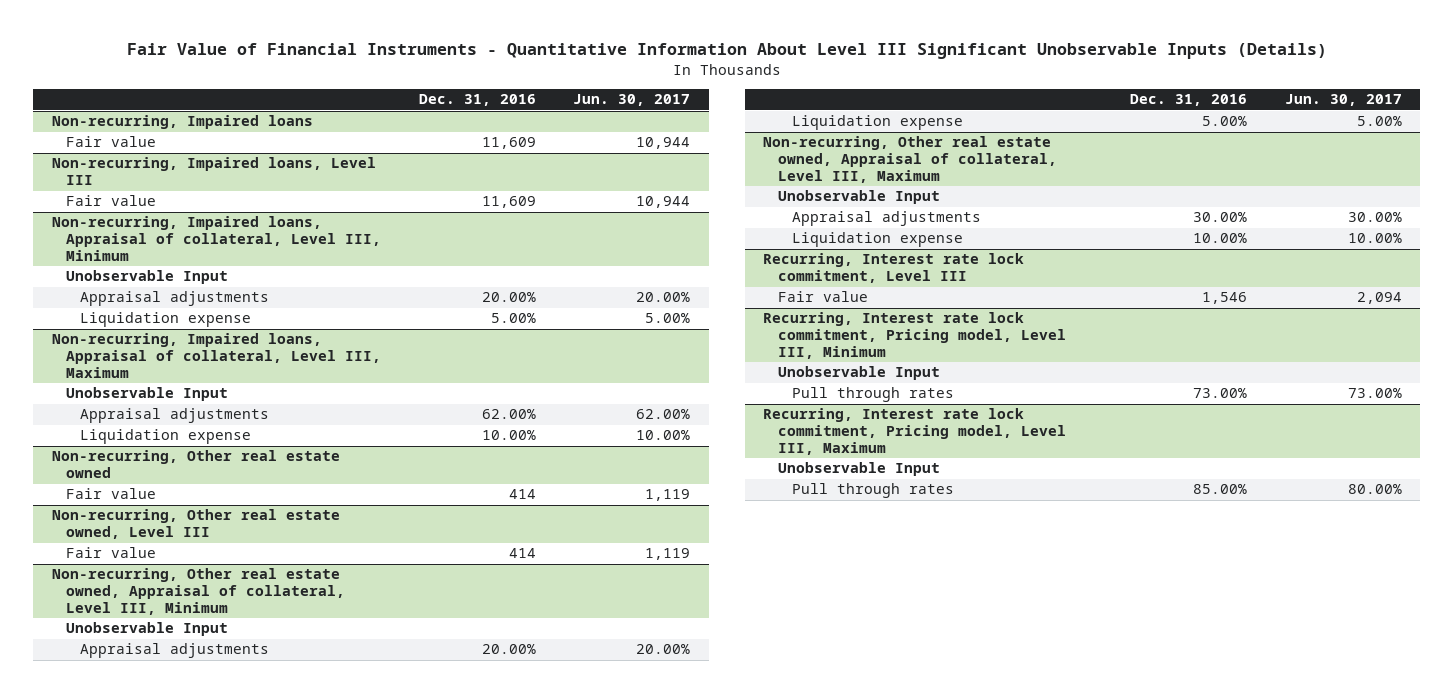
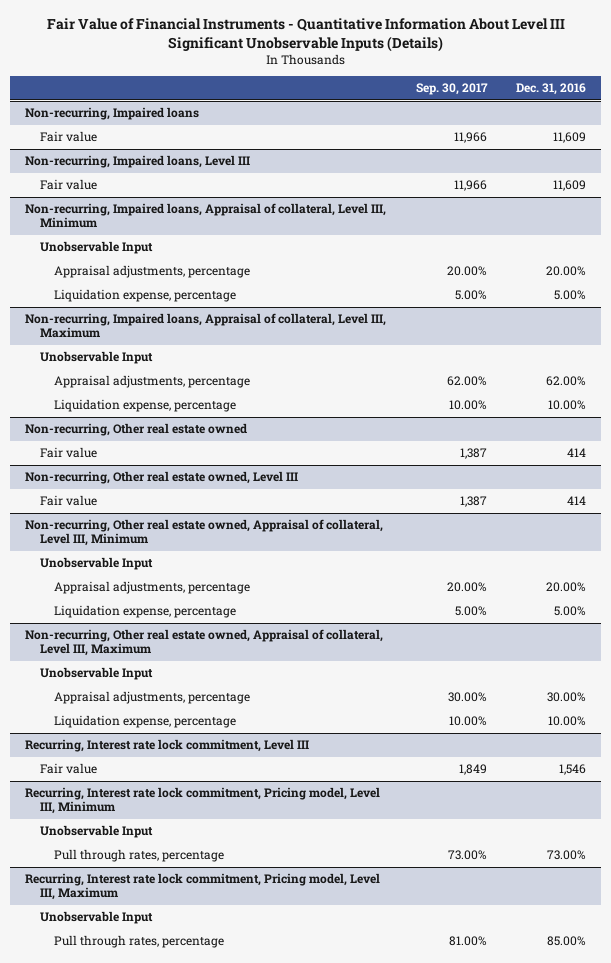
- | Dec. 31, 2016 | Jun. 30, 2017
+ | Sep. 30, 2017 | Dec. 31, 2016
@ Non-recurring, Impaired loans, Appraisal of collateral, Level III, Minimum
- Appraisal adjustments | 20.00% | 20.00%
- Liquidation expense | 5.00% | 5.00%
+ Appraisal adjustments, percentage | 20.00% | 20.00%
+ Liquidation expense, percentage | 5.00% | 5.00%
@ Non-recurring, Impaired loans, Appraisal of collateral, Level III, Maximum
- Appraisal adjustments | 62.00% | 62.00%
- Liquidation expense | 10.00% | 10.00%
+ Appraisal adjustments, percentage | 62.00% | 62.00%
+ Liquidation expense, percentage | 10.00% | 10.00%
@ Non-recurring, Other real estate owned, Appraisal of collateral, Level III, Minimum
- Appraisal adjustments | 20.00% | 20.00%
- Liquidation expense | 5.00% | 5.00%
+ Appraisal adjustments, percentage | 20.00% | 20.00%
+ Liquidation expense, percentage | 5.00% | 5.00%
@ Non-recurring, Other real estate owned, Appraisal of collateral, Level III, Maximum
- Appraisal adjustments | 30.00% | 30.00%
- Liquidation expense | 10.00% | 10.00%
+ Appraisal adjustments, percentage | 30.00% | 30.00%
+ Liquidation expense, percentage | 10.00% | 10.00%
@ Recurring, Interest rate lock commitment, Pricing model, Level III, Minimum
- Pull through rates | 73.00% | 73.00%
+ Pull through rates, percentage | 73.00% | 73.00%
@ Recurring, Interest rate lock commitment, Pricing model, Level III, Maximum
- Pull through rates | 85.00% | 80.00%
+ Pull through rates, percentage | 81.00% | 85.00%

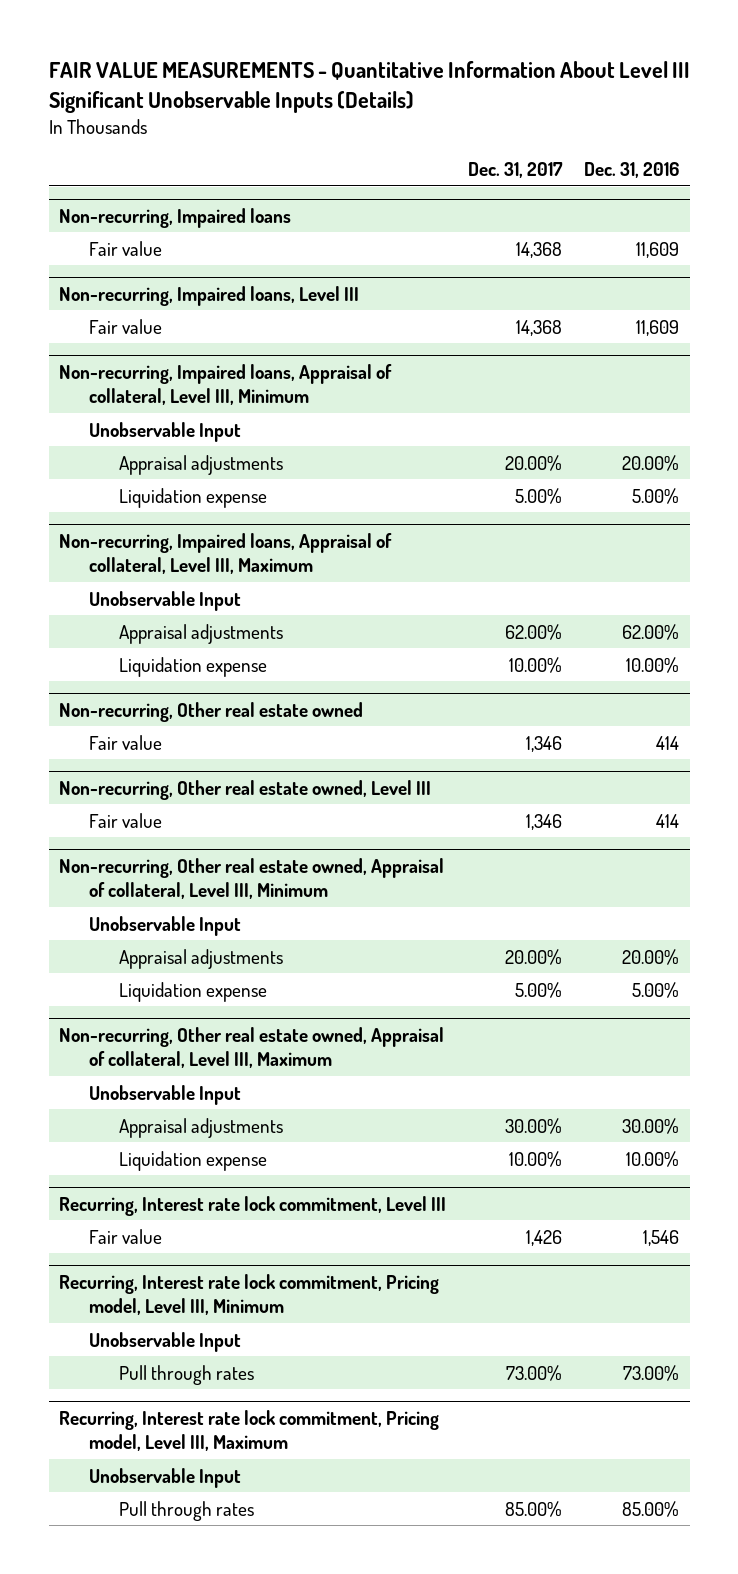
- Fair Value of Financial Instruments - Quantitative Information About Level III Significant Unobservable Inputs (Details)
+ FAIR VALUE MEASUREMENTS - Quantitative Information About Level III Significant Unobservable Inputs (Details)
- | Sep. 30, 2017 | Dec. 31, 2016
+ | Dec. 31, 2017 | Dec. 31, 2016
@ Non-recurring, Impaired loans, Appraisal of collateral, Level III, Minimum
- Appraisal adjustments, percentage | 20.00% | 20.00%
- Liquidation expense, percentage | 5.00% | 5.00%
+ Appraisal adjustments | 20.00% | 20.00%
+ Liquidation expense | 5.00% | 5.00%
@ Non-recurring, Impaired loans, Appraisal of collateral, Level III, Maximum
- Appraisal adjustments, percentage | 62.00% | 62.00%
- Liquidation expense, percentage | 10.00% | 10.00%
+ Appraisal adjustments | 62.00% | 62.00%
+ Liquidation expense | 10.00% | 10.00%
@ Non-recurring, Other real estate owned, Appraisal of collateral, Level III, Minimum
- Appraisal adjustments, percentage | 20.00% | 20.00%
- Liquidation expense, percentage | 5.00% | 5.00%
+ Appraisal adjustments | 20.00% | 20.00%
+ Liquidation expense | 5.00% | 5.00%
@ Non-recurring, Other real estate owned, Appraisal of collateral, Level III, Maximum
- Appraisal adjustments, percentage | 30.00% | 30.00%
- Liquidation expense, percentage | 10.00% | 10.00%
+ Appraisal adjustments | 30.00% | 30.00%
+ Liquidation expense | 10.00% | 10.00%
@ Recurring, Interest rate lock commitment, Pricing model, Level III, Minimum
- Pull through rates, percentage | 73.00% | 73.00%
+ Pull through rates | 73.00% | 73.00%
@ Recurring, Interest rate lock commitment, Pricing model, Level III, Maximum
- Pull through rates, percentage | 81.00% | 85.00%
+ Pull through rates | 85.00% | 85.00%

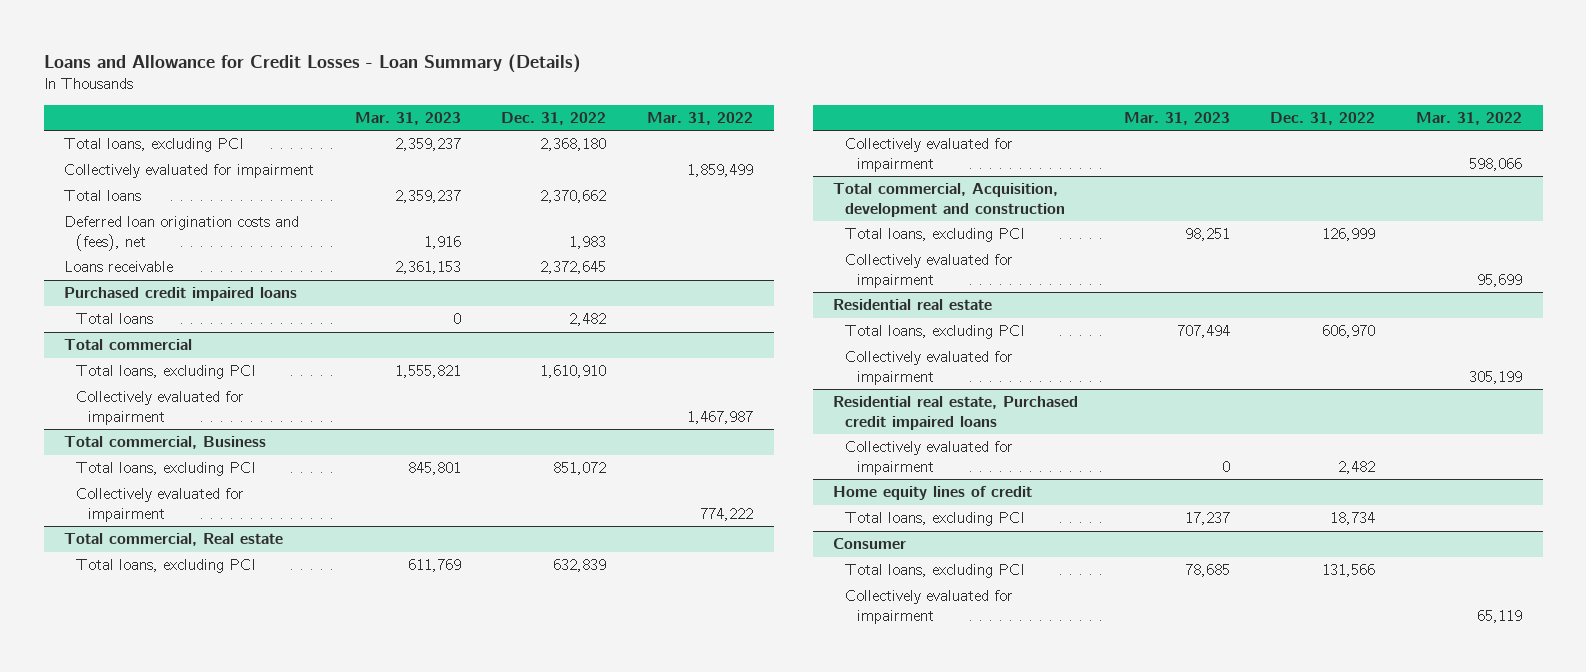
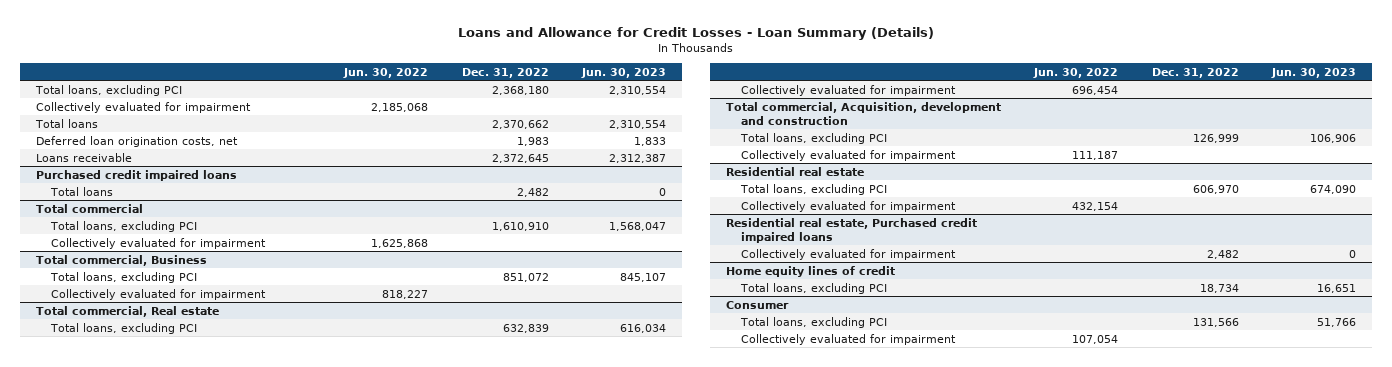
- | Mar. 31, 2023 | Dec. 31, 2022 | Mar. 31, 2022
+ | Jun. 30, 2022 | Dec. 31, 2022 | Jun. 30, 2023
- Deferred loan origination costs and (fees), net | 1,916 | 1,983 |
+ Deferred loan origination costs, net | | 1,983 | 1,833

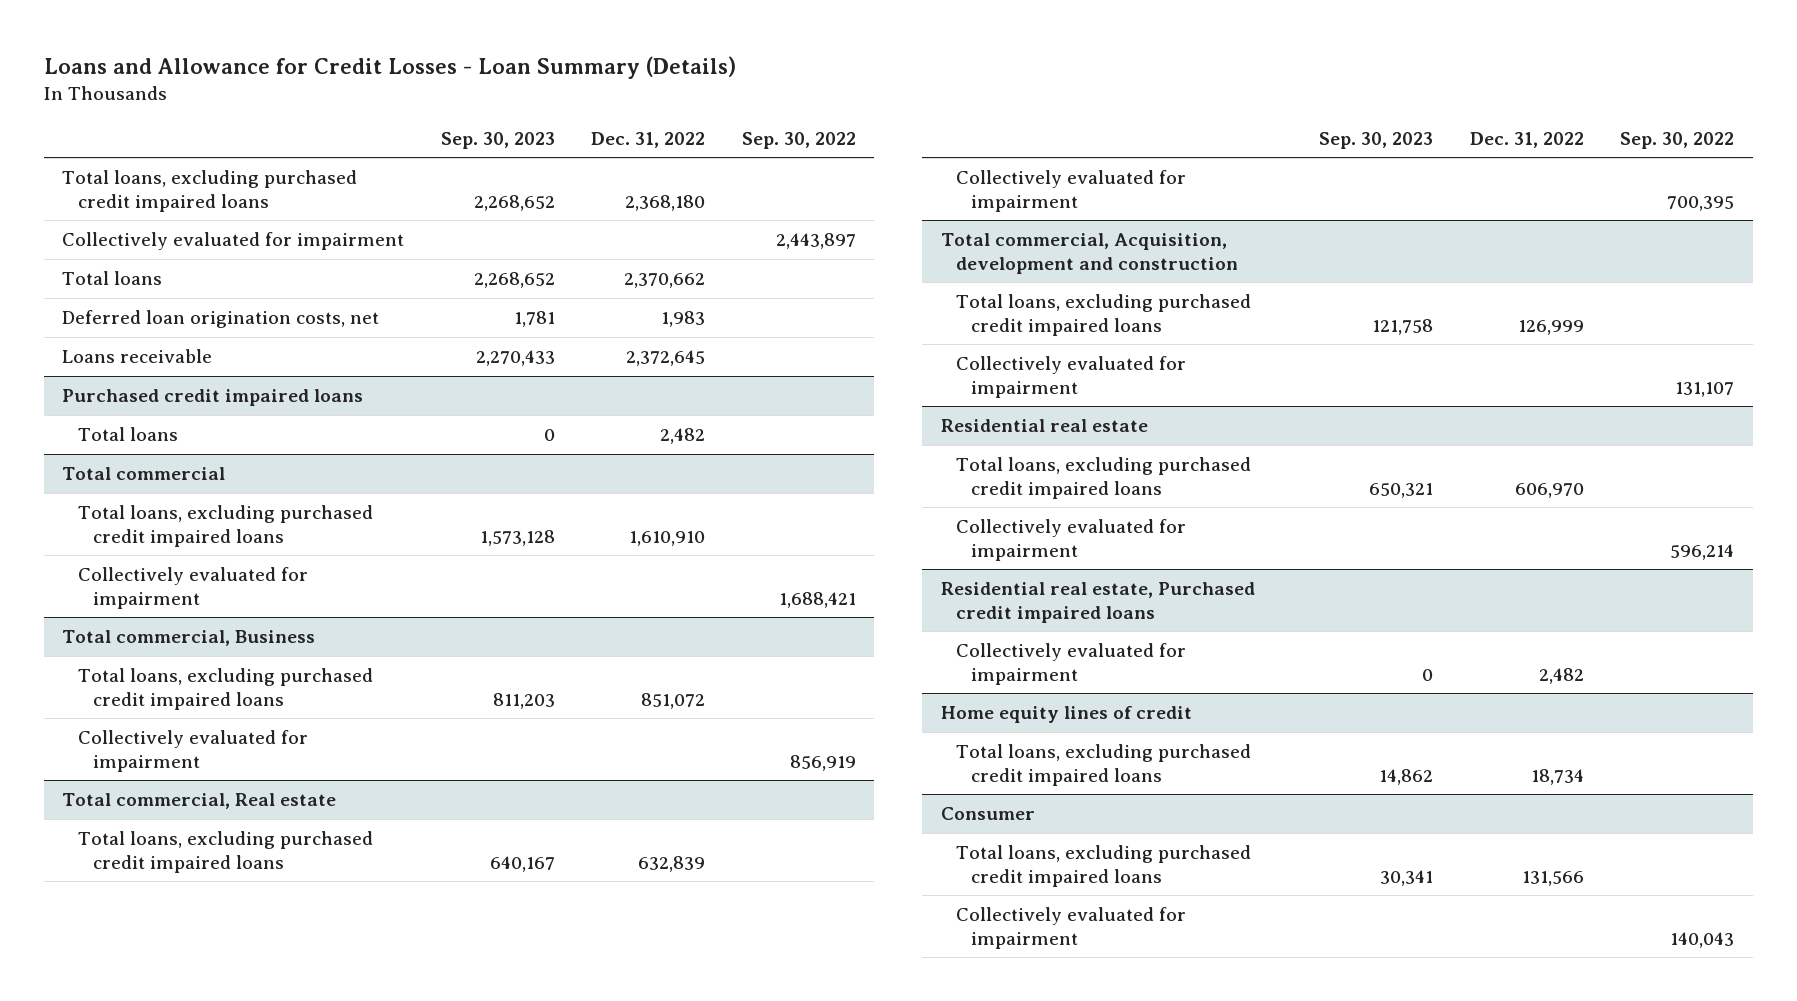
- | Jun. 30, 2022 | Dec. 31, 2022 | Jun. 30, 2023
+ | Sep. 30, 2023 | Dec. 31, 2022 | Sep. 30, 2022
- Total loans, excluding PCI | | 2,368,180 | 2,310,554
+ Total loans, excluding purchased credit impaired loans | 2,268,652 | 2,368,180 |
@ Total commercial
- Total loans, excluding PCI | | 1,610,910 | 1,568,047
+ Total loans, excluding purchased credit impaired loans | 1,573,128 | 1,610,910 |
@ Total commercial, Business
- Total loans, excluding PCI | | 851,072 | 845,107
+ Total loans, excluding purchased credit impaired loans | 811,203 | 851,072 |
@ Total commercial, Real estate
- Total loans, excluding PCI | | 632,839 | 616,034
+ Total loans, excluding purchased credit impaired loans | 640,167 | 632,839 |
@ Total commercial, Acquisition, development and construction
- Total loans, excluding PCI | | 126,999 | 106,906
+ Total loans, excluding purchased credit impaired loans | 121,758 | 126,999 |
@ Residential real estate
- Total loans, excluding PCI | | 606,970 | 674,090
+ Total loans, excluding purchased credit impaired loans | 650,321 | 606,970 |
@ Home equity lines of credit
- Total loans, excluding PCI | | 18,734 | 16,651
+ Total loans, excluding purchased credit impaired loans | 14,862 | 18,734 |
@ Consumer
- Total loans, excluding PCI | | 131,566 | 51,766
+ Total loans, excluding purchased credit impaired loans | 30,341 | 131,566 |

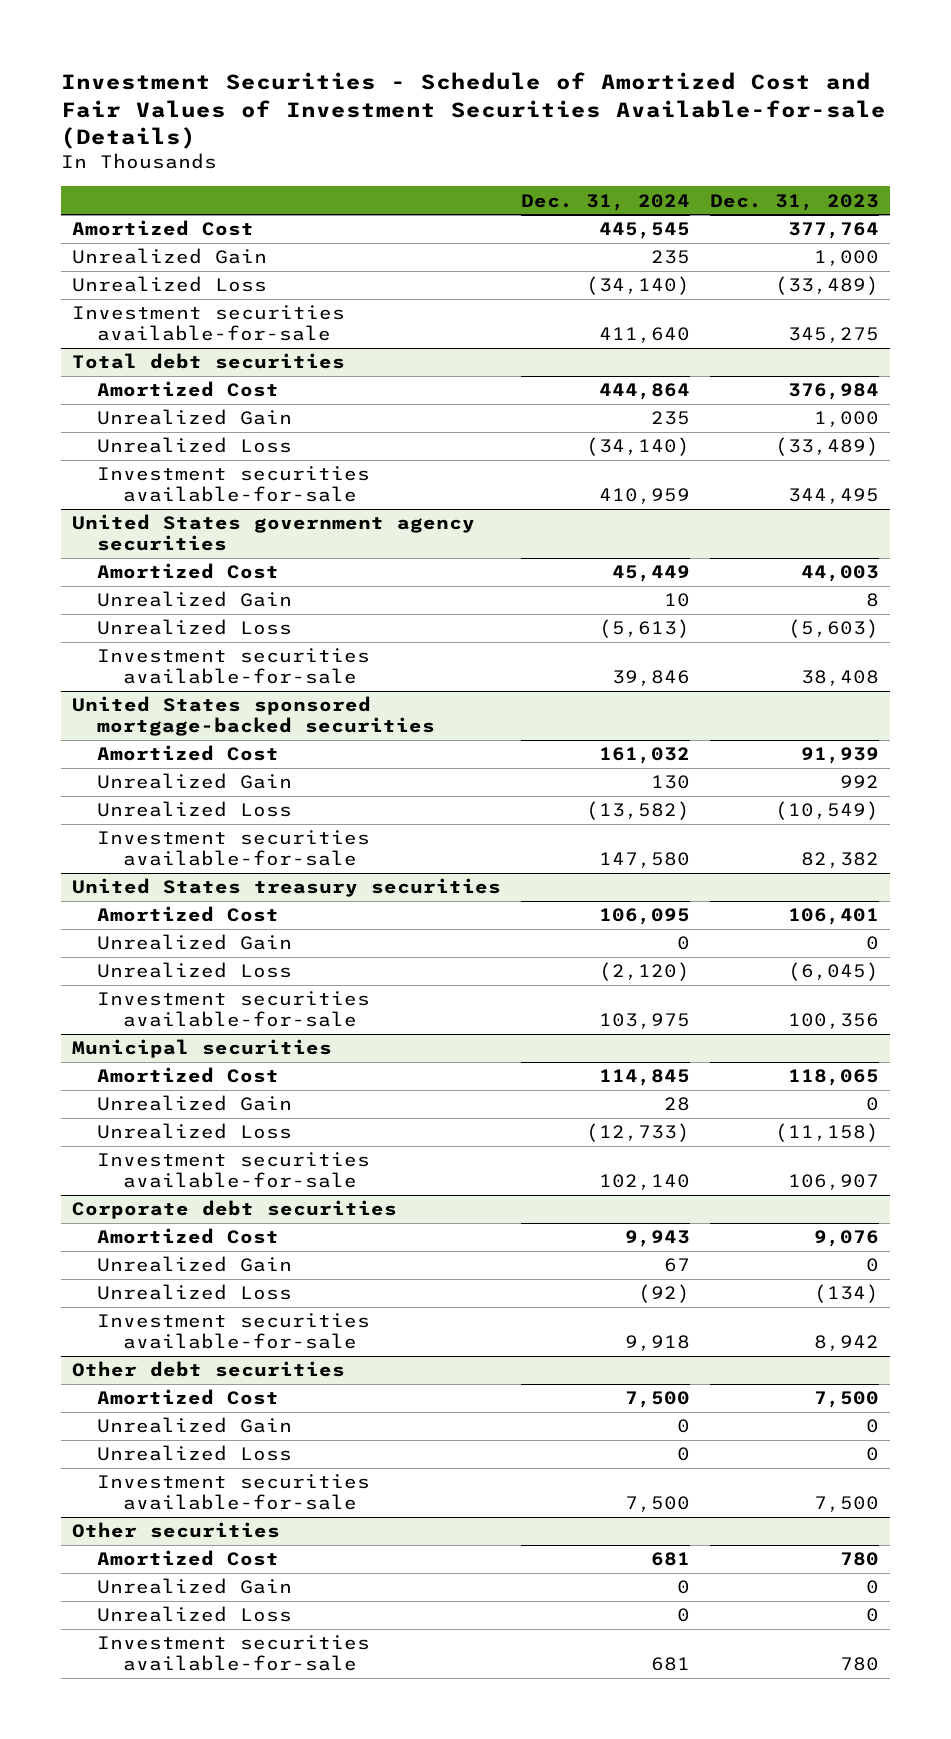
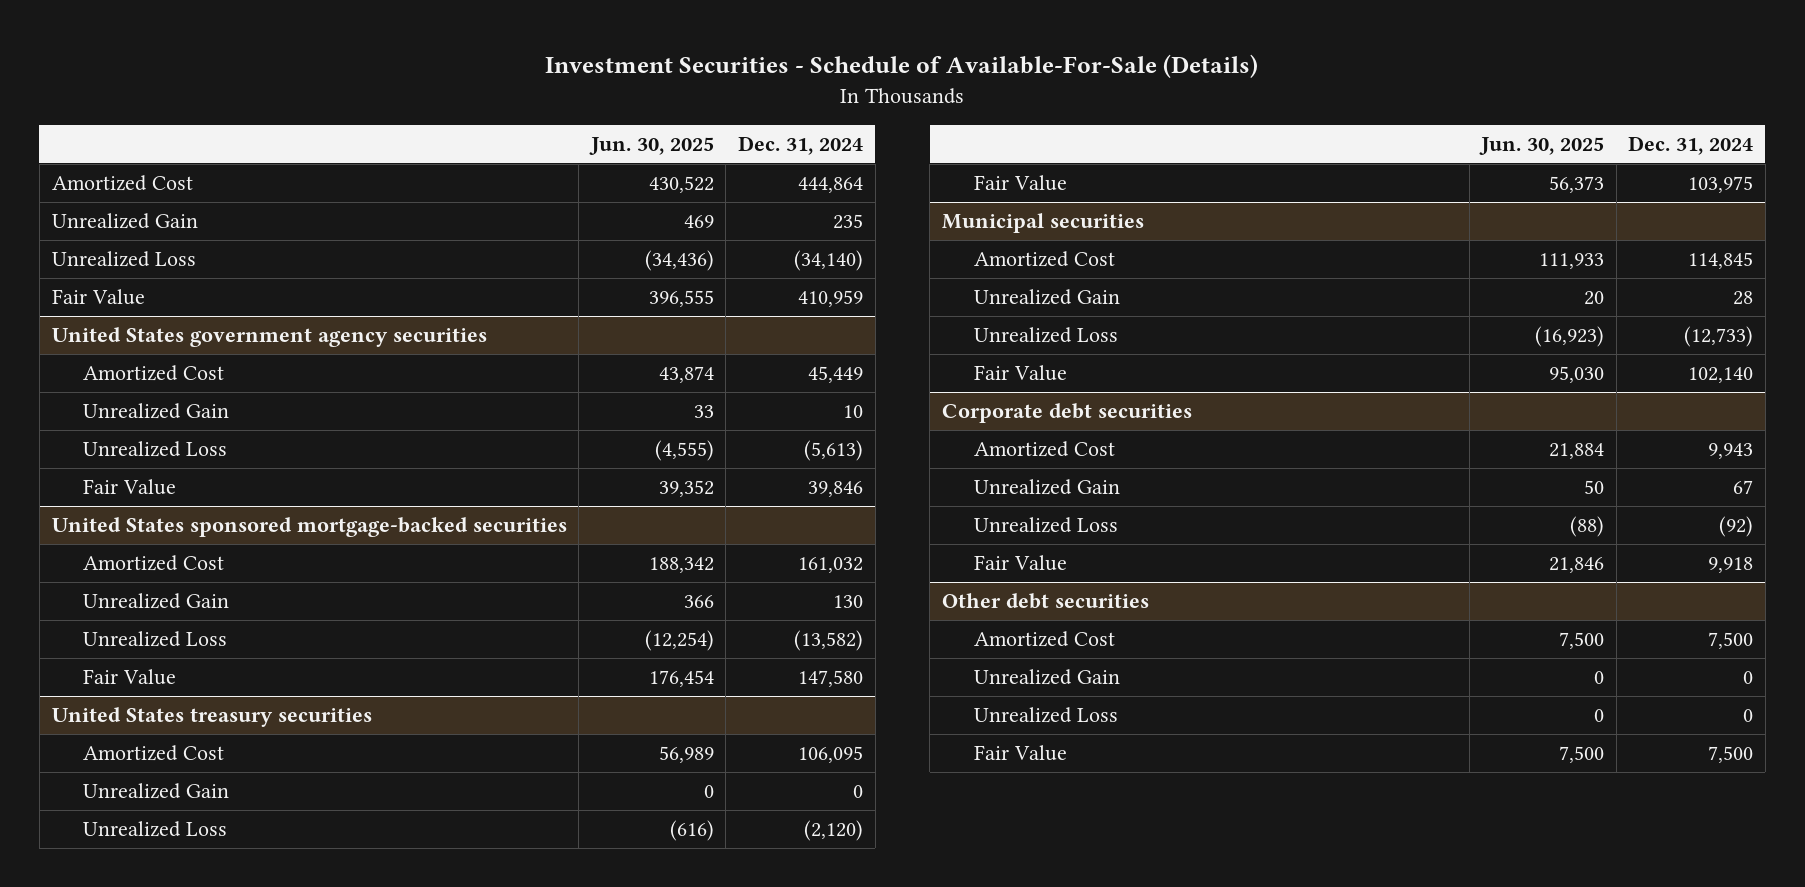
- Investment Securities - Schedule of Amortized Cost and Fair Values of Investment Securities Available-for-sale (Details)
+ Investment Securities - Schedule of Available-For-Sale (Details)
- | Dec. 31, 2024 | Dec. 31, 2023
+ | Jun. 30, 2025 | Dec. 31, 2024
- Amortized Cost | 445,545 | 377,764
- Unrealized Gain | 235 | 1,000
- Unrealized Loss | (34,140) | (33,489)
- Investment securities available-for-sale | 411,640 | 345,275
- Total debt securities
- Investment securities available-for-sale | 410,959 | 344,495
+ Fair Value | 396,555 | 410,959
@ United States government agency securities
- Investment securities available-for-sale | 39,846 | 38,408
+ Fair Value | 39,352 | 39,846
@ United States sponsored mortgage-backed securities
- Investment securities available-for-sale | 147,580 | 82,382
+ Fair Value | 176,454 | 147,580
@ United States treasury securities
- Investment securities available-for-sale | 103,975 | 100,356
+ Fair Value | 56,373 | 103,975
@ Municipal securities
- Investment securities available-for-sale | 102,140 | 106,907
+ Fair Value | 95,030 | 102,140
@ Corporate debt securities
- Investment securities available-for-sale | 9,918 | 8,942
+ Fair Value | 21,846 | 9,918
@ Other debt securities
- Investment securities available-for-sale | 7,500 | 7,500
- Other securities
- Amortized Cost | 681 | 780
- Unrealized Gain | 0 | 0
- Unrealized Loss | 0 | 0
- Investment securities available-for-sale | 681 | 780
@ Other debt securities
+ Fair Value | 7,500 | 7,500

